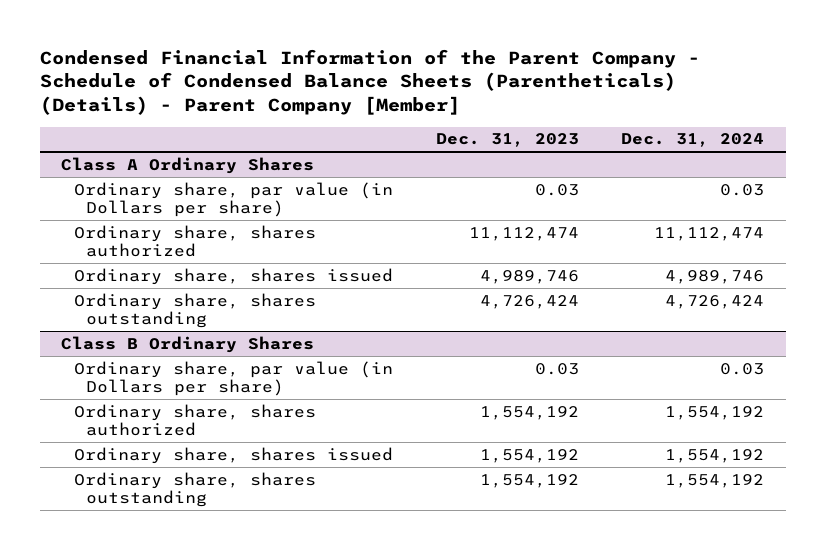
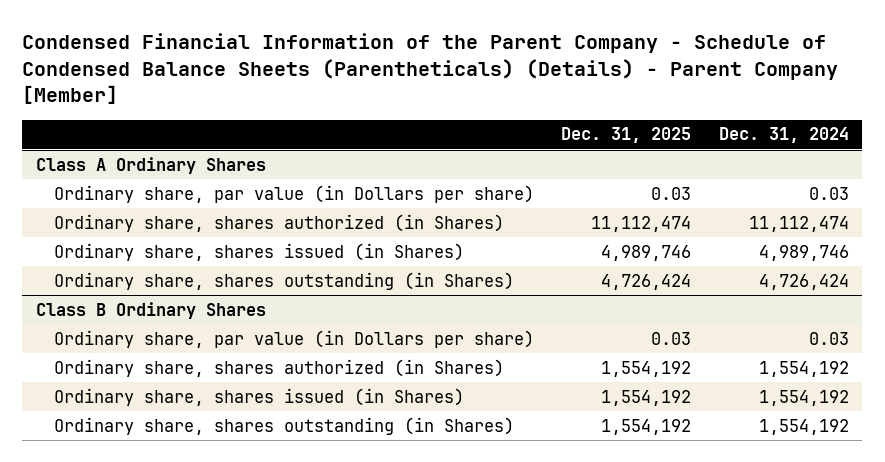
- | Dec. 31, 2023 | Dec. 31, 2024
+ | Dec. 31, 2025 | Dec. 31, 2024
@ Class A Ordinary Shares
- Ordinary share, shares authorized | 11,112,474 | 11,112,474
- Ordinary share, shares issued | 4,989,746 | 4,989,746
- Ordinary share, shares outstanding | 4,726,424 | 4,726,424
+ Ordinary share, shares authorized (in Shares) | 11,112,474 | 11,112,474
+ Ordinary share, shares issued (in Shares) | 4,989,746 | 4,989,746
+ Ordinary share, shares outstanding (in Shares) | 4,726,424 | 4,726,424
@ Class B Ordinary Shares
- Ordinary share, shares authorized | 1,554,192 | 1,554,192
- Ordinary share, shares issued | 1,554,192 | 1,554,192
- Ordinary share, shares outstanding | 1,554,192 | 1,554,192
+ Ordinary share, shares authorized (in Shares) | 1,554,192 | 1,554,192
+ Ordinary share, shares issued (in Shares) | 1,554,192 | 1,554,192
+ Ordinary share, shares outstanding (in Shares) | 1,554,192 | 1,554,192

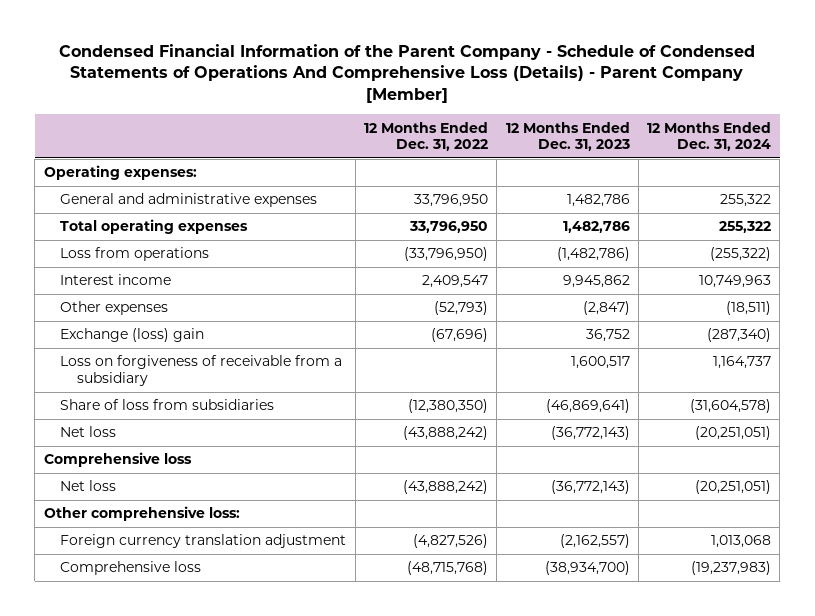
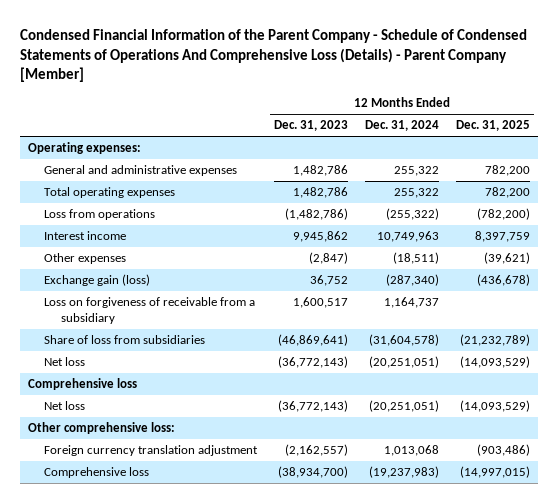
- | 12 Months Ended Dec. 31, 2022 | 12 Months Ended Dec. 31, 2023 | 12 Months Ended Dec. 31, 2024
+ | 12 Months Ended Dec. 31, 2023 | 12 Months Ended Dec. 31, 2024 | 12 Months Ended Dec. 31, 2025
- Exchange (loss) gain | (67,696) | 36,752 | (287,340)
+ Exchange gain (loss) | 36,752 | (287,340) | (436,678)

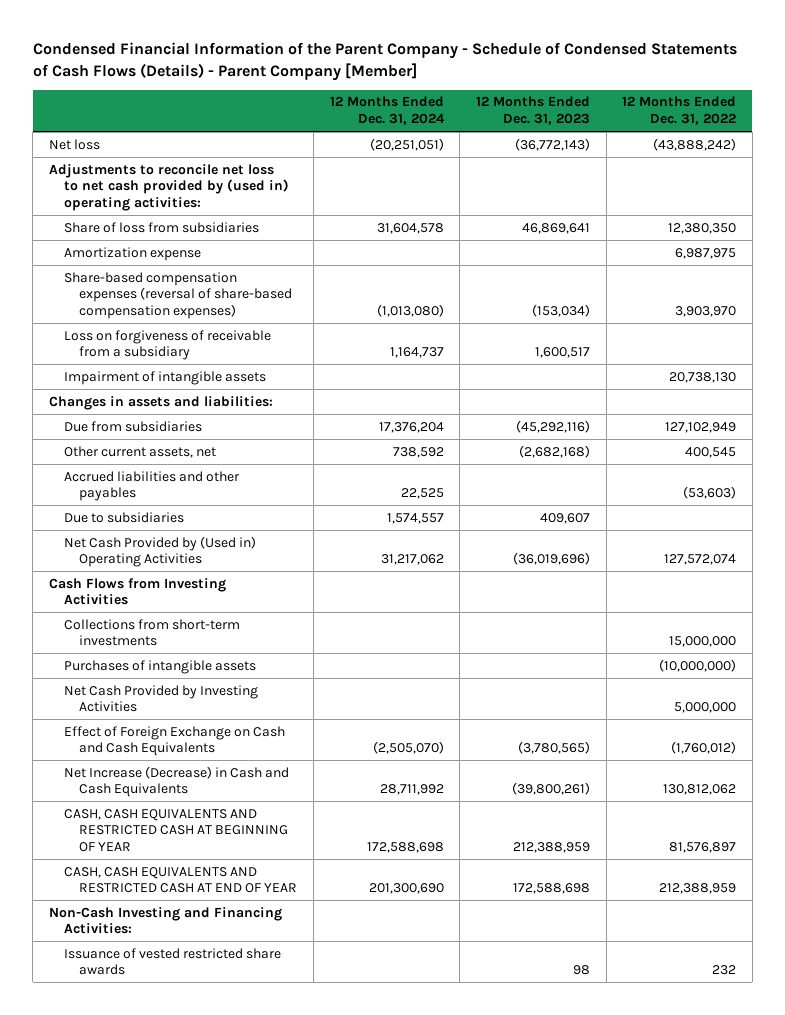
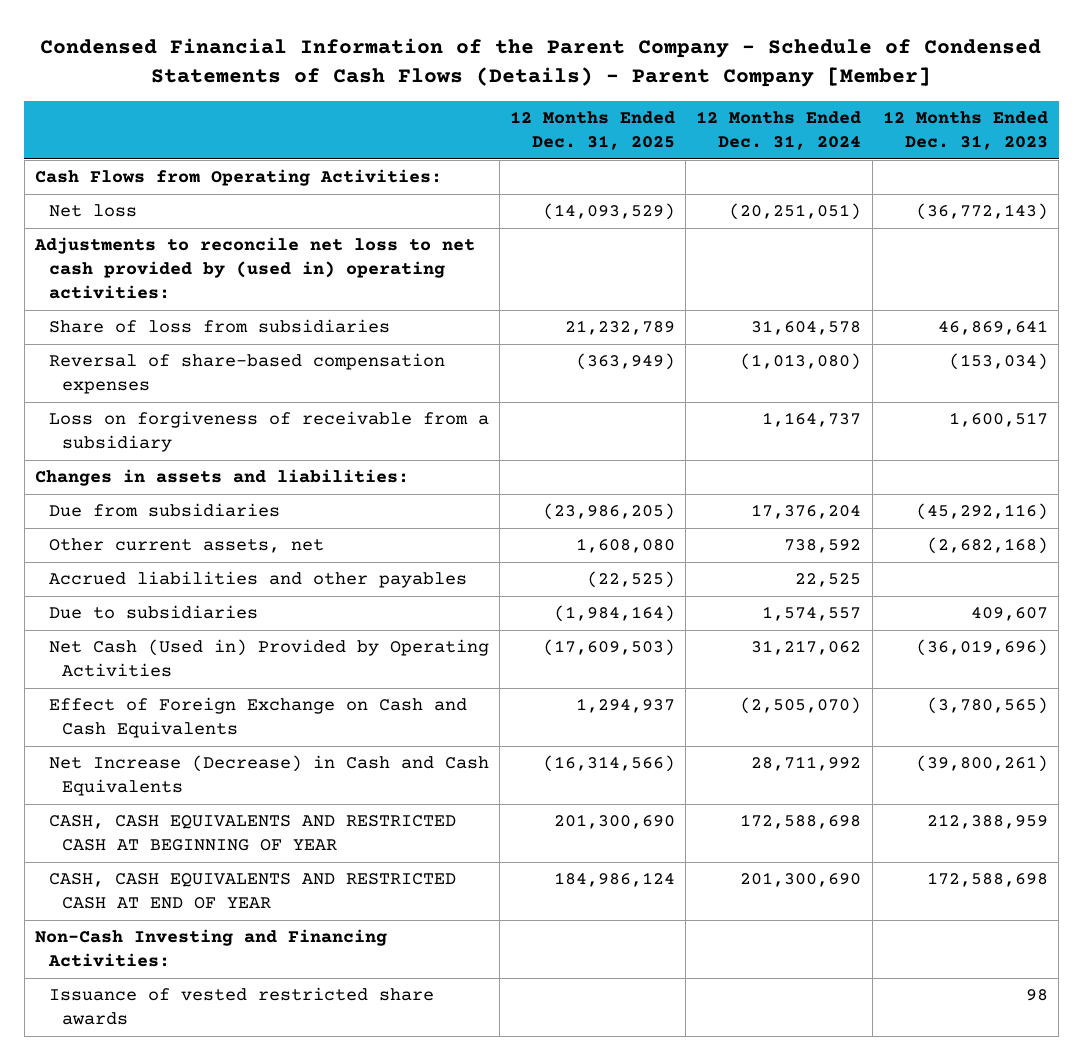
- | 12 Months Ended Dec. 31, 2024 | 12 Months Ended Dec. 31, 2023 | 12 Months Ended Dec. 31, 2022
+ | 12 Months Ended Dec. 31, 2025 | 12 Months Ended Dec. 31, 2024 | 12 Months Ended Dec. 31, 2023
+ Cash Flows from Operating Activities:
- Amortization expense | | | 6,987,975
- Share-based compensation expenses (reversal of share-based compensation expenses) | (1,013,080) | (153,034) | 3,903,970
+ Reversal of share-based compensation expenses | (363,949) | (1,013,080) | (153,034)
- Impairment of intangible assets | | | 20,738,130
- Net Cash Provided by (Used in) Operating Activities | 31,217,062 | (36,019,696) | 127,572,074
- Cash Flows from Investing Activities
- Collections from short-term investments | | | 15,000,000
- Purchases of intangible assets | | | (10,000,000)
- Net Cash Provided by Investing Activities | | | 5,000,000
+ Net Cash (Used in) Provided by Operating Activities | (17,609,503) | 31,217,062 | (36,019,696)

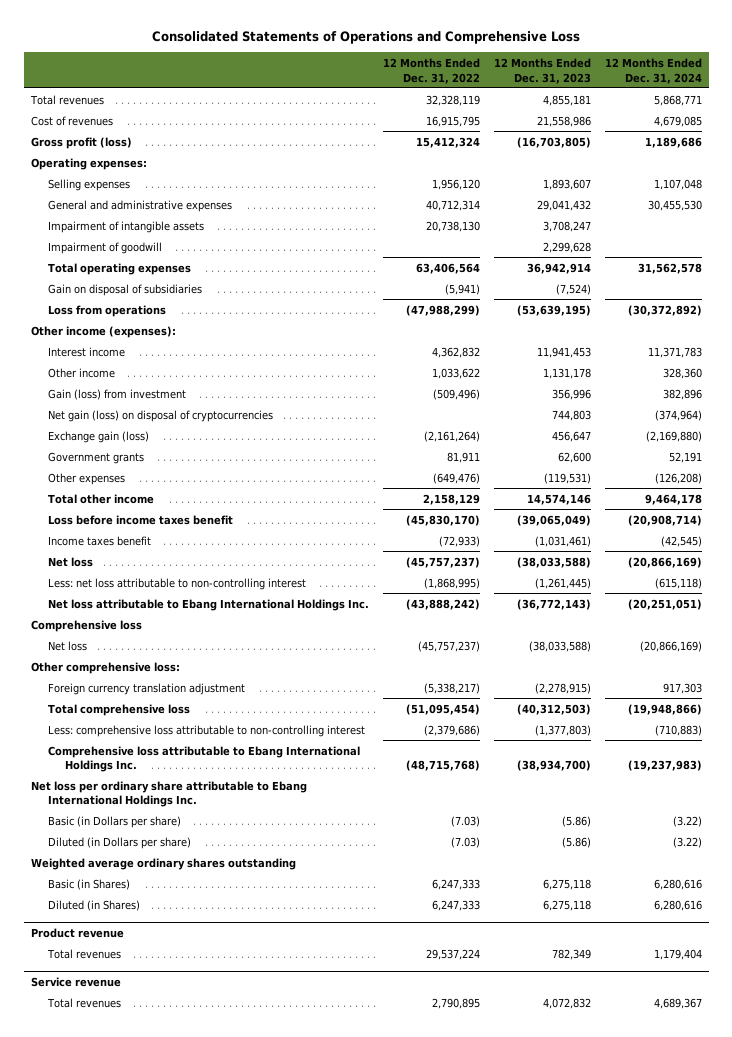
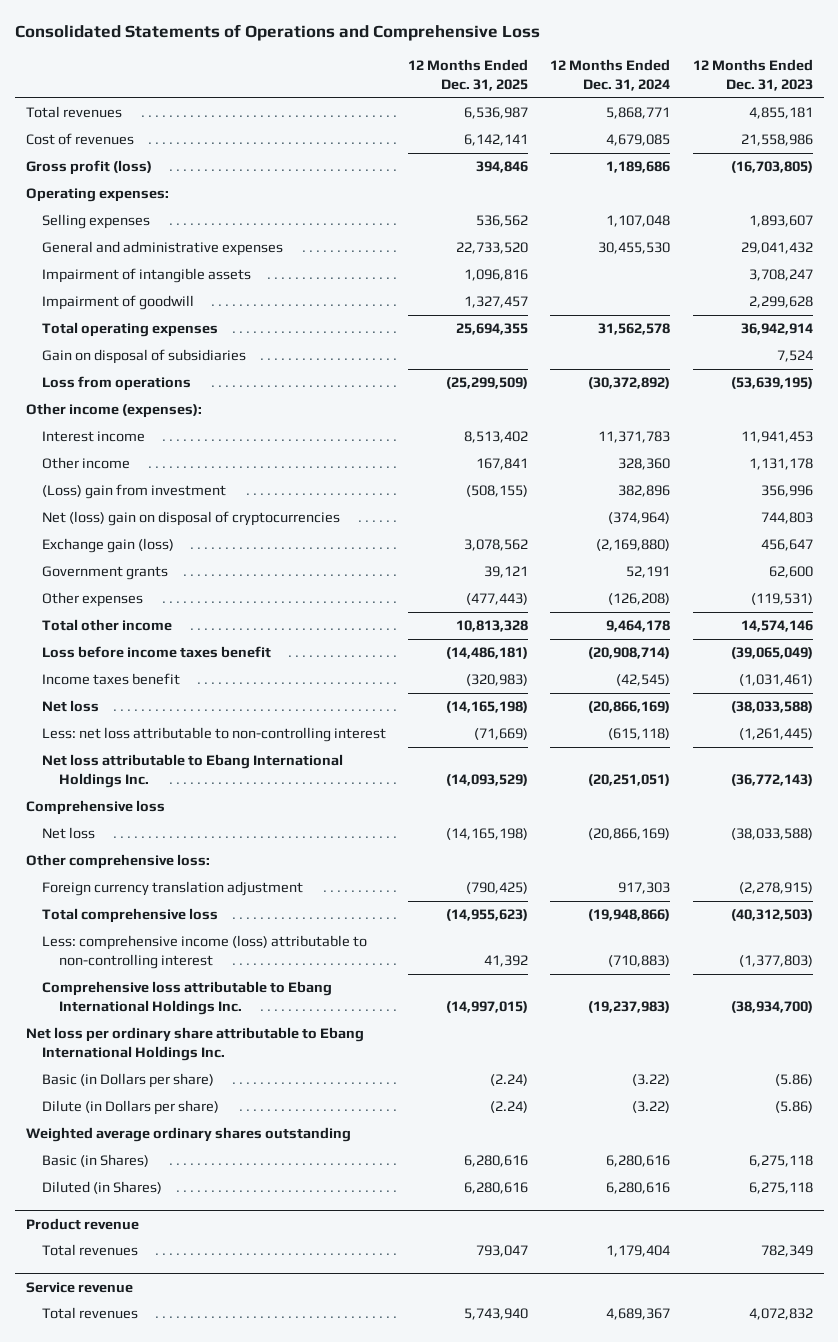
- | 12 Months Ended Dec. 31, 2022 | 12 Months Ended Dec. 31, 2023 | 12 Months Ended Dec. 31, 2024
+ | 12 Months Ended Dec. 31, 2025 | 12 Months Ended Dec. 31, 2024 | 12 Months Ended Dec. 31, 2023
- Gain on disposal of subsidiaries | (5,941) | (7,524) |
+ Gain on disposal of subsidiaries | | | 7,524
- Gain (loss) from investment | (509,496) | 356,996 | 382,896
- Net gain (loss) on disposal of cryptocurrencies | | 744,803 | (374,964)
+ (Loss) gain from investment | (508,155) | 382,896 | 356,996
+ Net (loss) gain on disposal of cryptocurrencies | | (374,964) | 744,803
- Less: comprehensive loss attributable to non-controlling interest | (2,379,686) | (1,377,803) | (710,883)
+ Less: comprehensive income (loss) attributable to non-controlling interest | 41,392 | (710,883) | (1,377,803)
- Diluted (in Dollars per share) | (7.03) | (5.86) | (3.22)
+ Dilute (in Dollars per share) | (2.24) | (3.22) | (5.86)

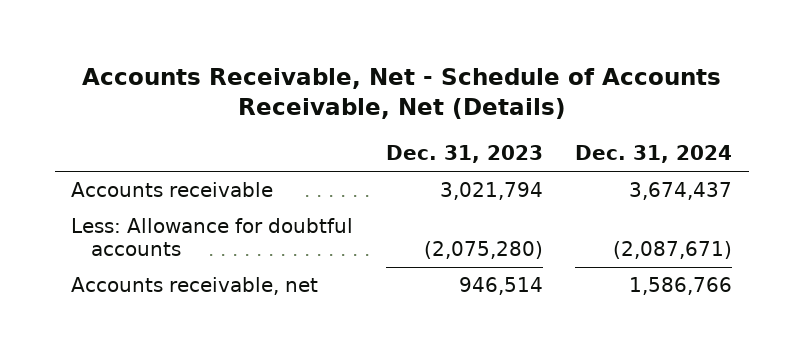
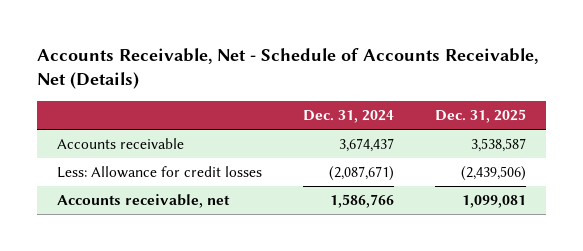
- | Dec. 31, 2023 | Dec. 31, 2024
+ | Dec. 31, 2024 | Dec. 31, 2025
- Less: Allowance for doubtful accounts | (2,075,280) | (2,087,671)
+ Less: Allowance for credit losses | (2,087,671) | (2,439,506)

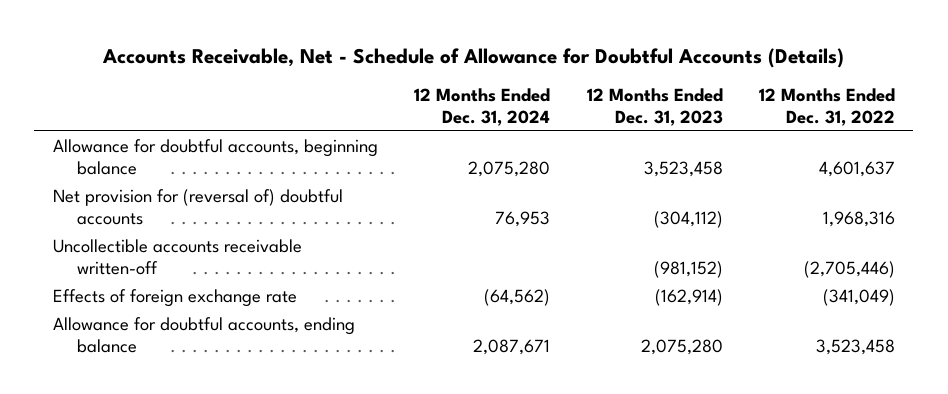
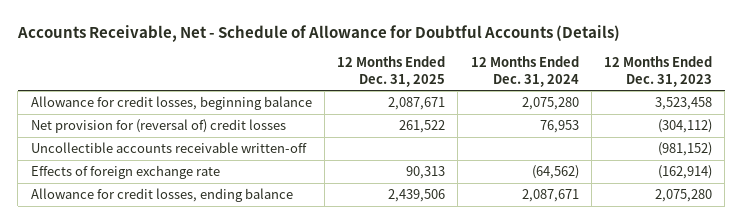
- | 12 Months Ended Dec. 31, 2024 | 12 Months Ended Dec. 31, 2023 | 12 Months Ended Dec. 31, 2022
+ | 12 Months Ended Dec. 31, 2025 | 12 Months Ended Dec. 31, 2024 | 12 Months Ended Dec. 31, 2023
- Allowance for doubtful accounts, beginning balance | 2,075,280 | 3,523,458 | 4,601,637
- Net provision for (reversal of) doubtful accounts | 76,953 | (304,112) | 1,968,316
+ Allowance for credit losses, beginning balance | 2,087,671 | 2,075,280 | 3,523,458
+ Net provision for (reversal of) credit losses | 261,522 | 76,953 | (304,112)
- Allowance for doubtful accounts, ending balance | 2,087,671 | 2,075,280 | 3,523,458
+ Allowance for credit losses, ending balance | 2,439,506 | 2,087,671 | 2,075,280

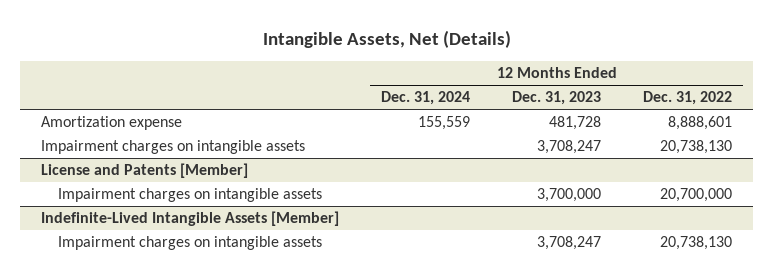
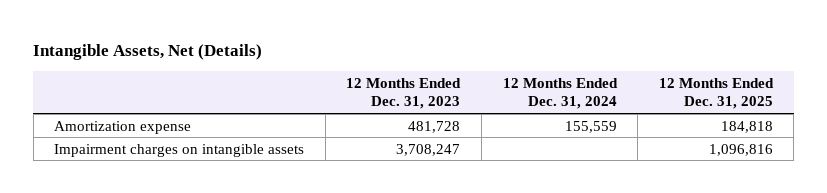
- | 12 Months Ended Dec. 31, 2024 | 12 Months Ended Dec. 31, 2023 | 12 Months Ended Dec. 31, 2022
+ | 12 Months Ended Dec. 31, 2023 | 12 Months Ended Dec. 31, 2024 | 12 Months Ended Dec. 31, 2025
- License and Patents [Member]
- Impairment charges on intangible assets | | 3,700,000 | 20,700,000
- Indefinite-Lived Intangible Assets [Member]
- Impairment charges on intangible assets | | 3,708,247 | 20,738,130

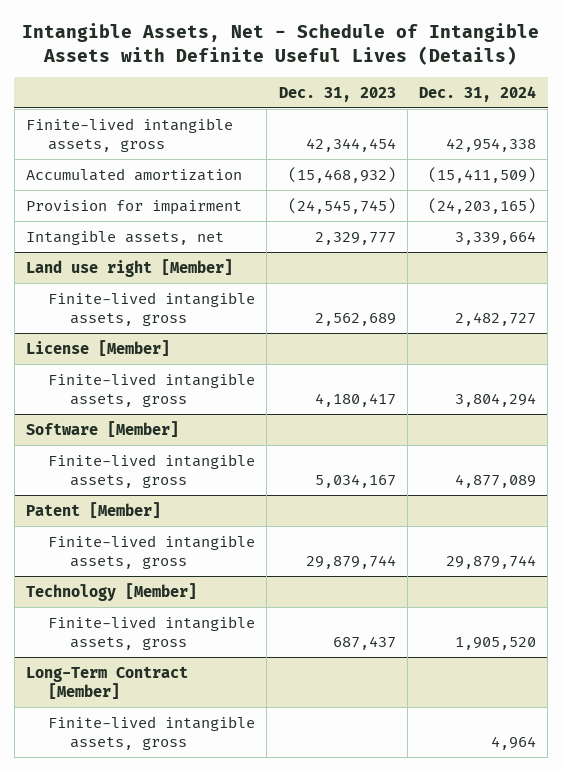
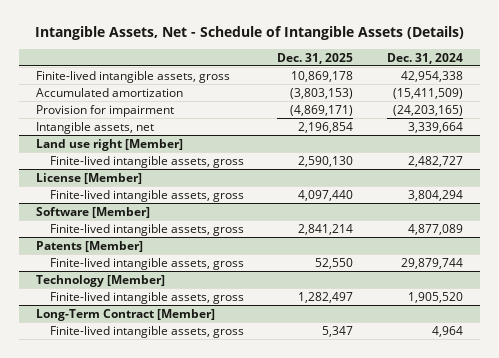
- Intangible Assets, Net - Schedule of Intangible Assets with Definite Useful Lives (Details)
+ Intangible Assets, Net - Schedule of Intangible Assets (Details)
- | Dec. 31, 2023 | Dec. 31, 2024
+ | Dec. 31, 2025 | Dec. 31, 2024
- Patent [Member]
+ Patents [Member]

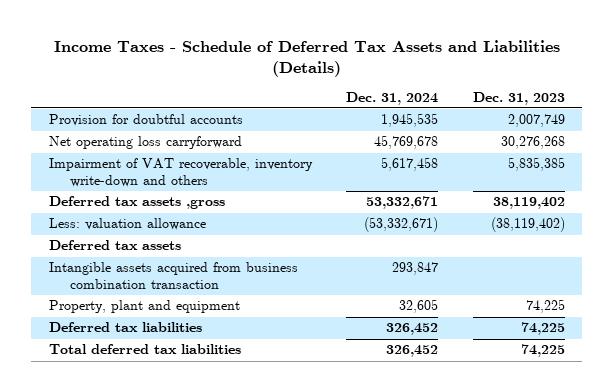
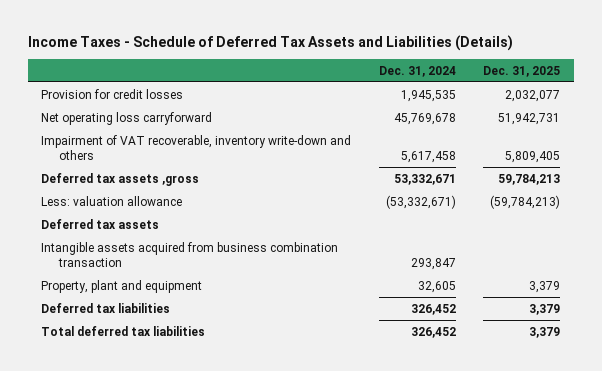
- | Dec. 31, 2024 | Dec. 31, 2023
+ | Dec. 31, 2024 | Dec. 31, 2025
- Provision for doubtful accounts | 1,945,535 | 2,007,749
+ Provision for credit losses | 1,945,535 | 2,032,077

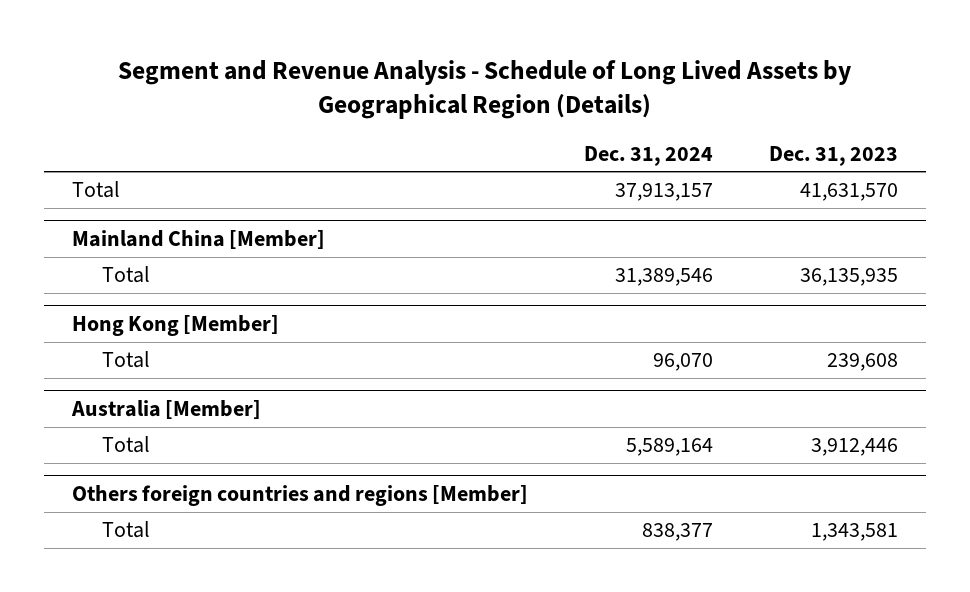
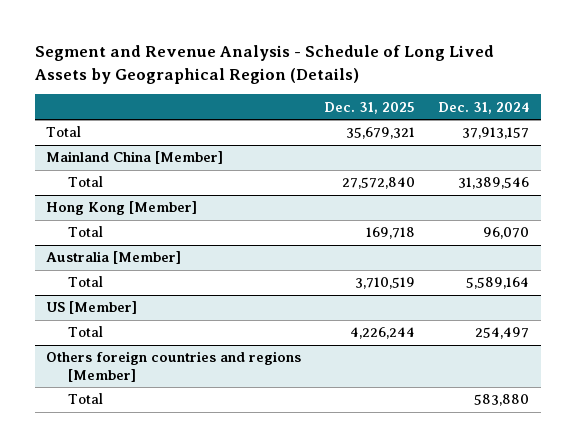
- | Dec. 31, 2024 | Dec. 31, 2023
+ | Dec. 31, 2025 | Dec. 31, 2024
+ US [Member]
+ Total | 4,226,244 | 254,497
@ Others foreign countries and regions [Member]
- Total | 838,377 | 1,343,581
+ Total | | 583,880

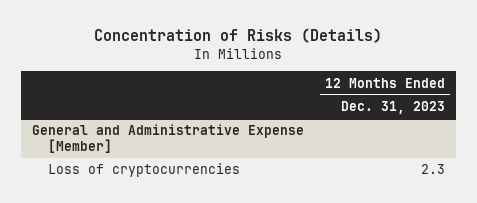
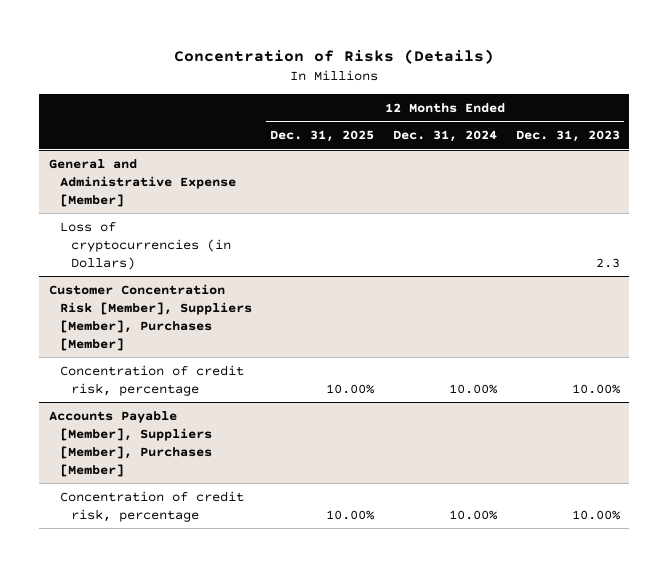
- | 12 Months Ended Dec. 31, 2023
+ | 12 Months Ended Dec. 31, 2025 | 12 Months Ended Dec. 31, 2024 | 12 Months Ended Dec. 31, 2023
@ General and Administrative Expense [Member]
- Loss of cryptocurrencies | 2.3
+ Loss of cryptocurrencies (in Dollars) | | | 2.3
+ Customer Concentration Risk [Member], Suppliers [Member], Purchases [Member]
+ Concentration of credit risk, percentage | 10.00% | 10.00% | 10.00%
+ Accounts Payable [Member], Suppliers [Member], Purchases [Member]
+ Concentration of credit risk, percentage | 10.00% | 10.00% | 10.00%

